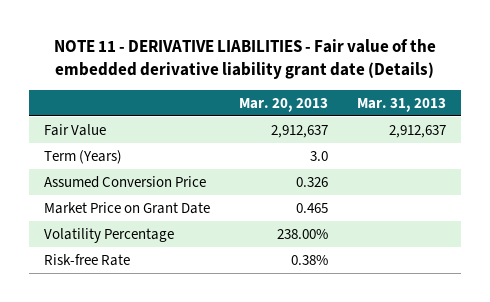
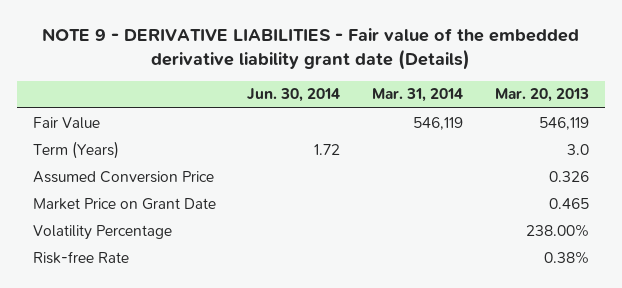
- NOTE 11 - DERIVATIVE LIABILITIES - Fair value of the embedded derivative liability grant date (Details)
+ NOTE 9 - DERIVATIVE LIABILITIES - Fair value of the embedded derivative liability grant date (Details)
- | Mar. 20, 2013 | Mar. 31, 2013
+ | Jun. 30, 2014 | Mar. 31, 2014 | Mar. 20, 2013
- Fair Value | 2,912,637 | 2,912,637
+ Fair Value | | 546,119 | 546,119

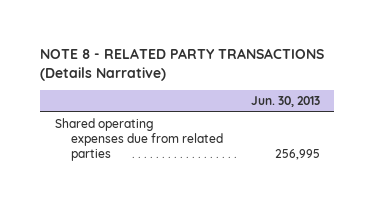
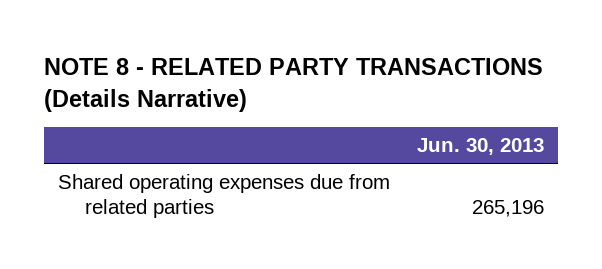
- Shared operating expenses due from related parties | 256,995
+ Shared operating expenses due from related parties | 265,196

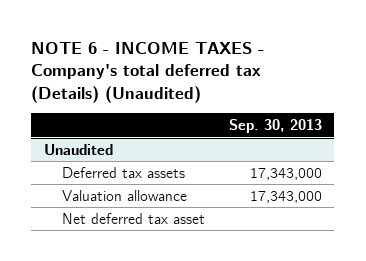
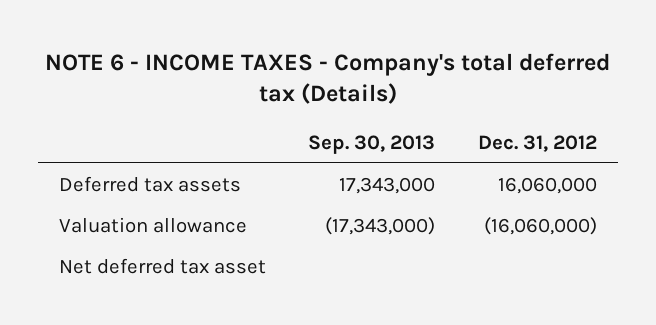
- NOTE 6 - INCOME TAXES - Company's total deferred tax (Details) (Unaudited)
+ NOTE 6 - INCOME TAXES - Company's total deferred tax (Details)
- | Sep. 30, 2013
+ | Sep. 30, 2013 | Dec. 31, 2012
- Unaudited
- Valuation allowance | 17,343,000
+ Valuation allowance | (17,343,000) | (16,060,000)

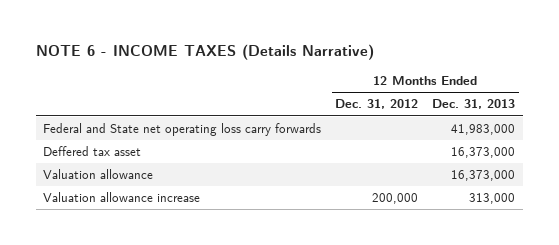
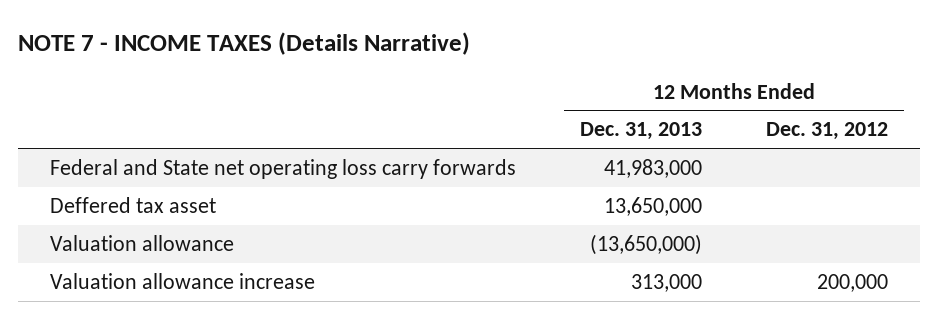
- NOTE 6 - INCOME TAXES (Details Narrative)
+ NOTE 7 - INCOME TAXES (Details Narrative)
- | 12 Months Ended Dec. 31, 2012 | 12 Months Ended Dec. 31, 2013
+ | 12 Months Ended Dec. 31, 2013 | 12 Months Ended Dec. 31, 2012
- Deffered tax asset | | 16,373,000
- Valuation allowance | | 16,373,000
+ Deffered tax asset | 13,650,000 |
+ Valuation allowance | (13,650,000) |

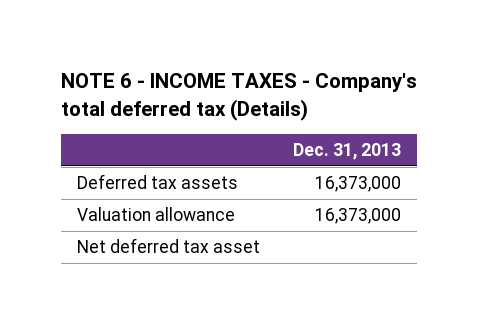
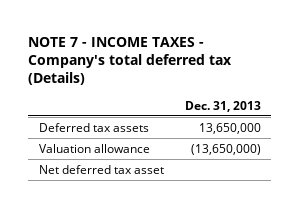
- NOTE 6 - INCOME TAXES - Company's total deferred tax (Details)
+ NOTE 7 - INCOME TAXES - Company's total deferred tax (Details)
- Deferred tax assets | 16,373,000
- Valuation allowance | 16,373,000
+ Deferred tax assets | 13,650,000
+ Valuation allowance | (13,650,000)

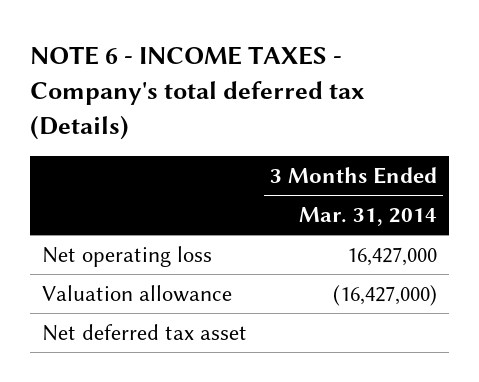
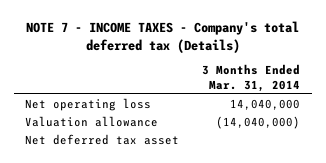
- NOTE 6 - INCOME TAXES - Company's total deferred tax (Details)
+ NOTE 7 - INCOME TAXES - Company's total deferred tax (Details)
- Net operating loss | 16,427,000
- Valuation allowance | (16,427,000)
+ Net operating loss | 14,040,000
+ Valuation allowance | (14,040,000)

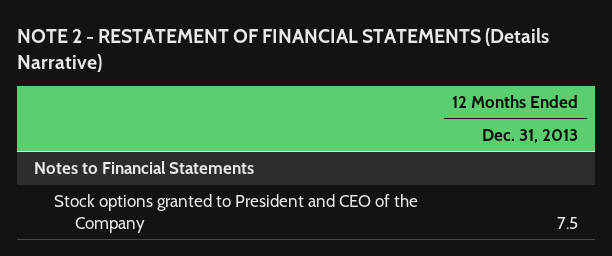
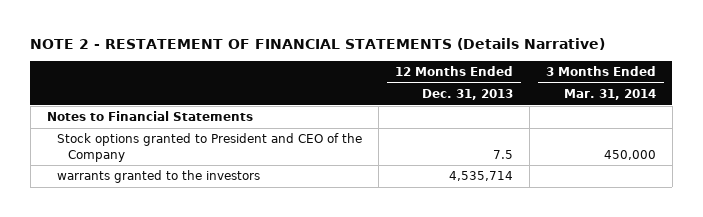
- | 12 Months Ended Dec. 31, 2013
+ | 12 Months Ended Dec. 31, 2013 | 3 Months Ended Mar. 31, 2014
+ warrants granted to the investors | 4,535,714 |

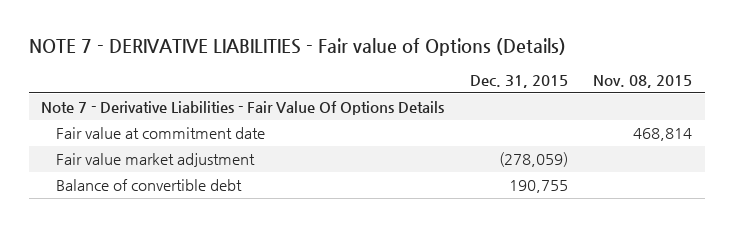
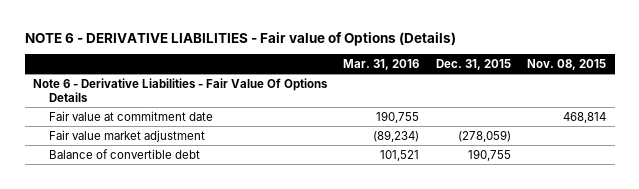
- NOTE 7 - DERIVATIVE LIABILITIES - Fair value of Options (Details)
+ NOTE 6 - DERIVATIVE LIABILITIES - Fair value of Options (Details)
- | Dec. 31, 2015 | Nov. 08, 2015
+ | Mar. 31, 2016 | Dec. 31, 2015 | Nov. 08, 2015
- Note 7 - Derivative Liabilities - Fair Value Of Options Details
+ Note 6 - Derivative Liabilities - Fair Value Of Options Details

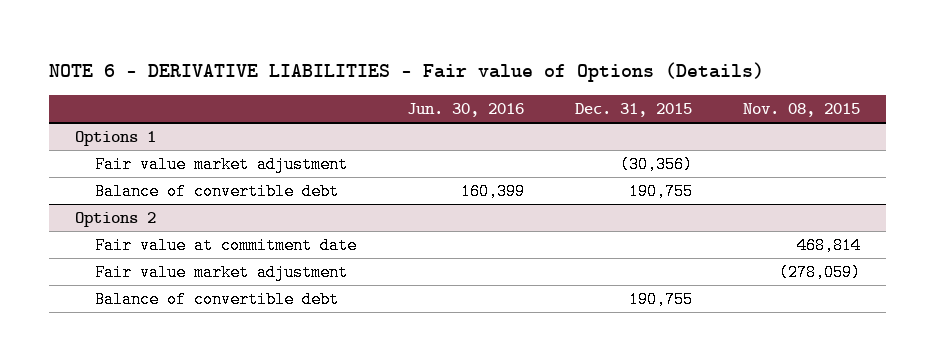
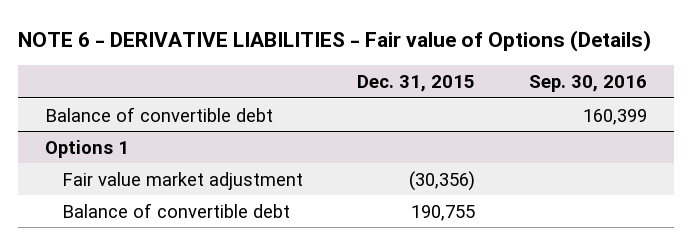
- | Jun. 30, 2016 | Dec. 31, 2015 | Nov. 08, 2015
+ | Dec. 31, 2015 | Sep. 30, 2016
+ Balance of convertible debt | | 160,399
- Options 2
- Fair value at commitment date | | | 468,814
- Fair value market adjustment | | | (278,059)
- Balance of convertible debt | | 190,755 |

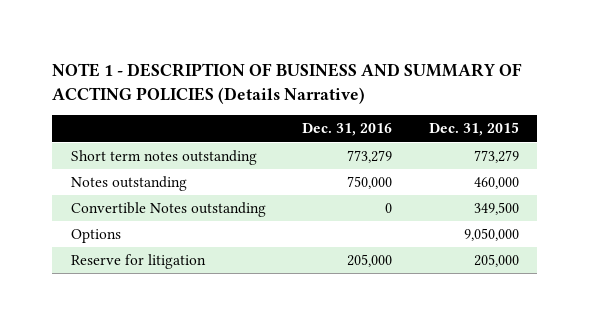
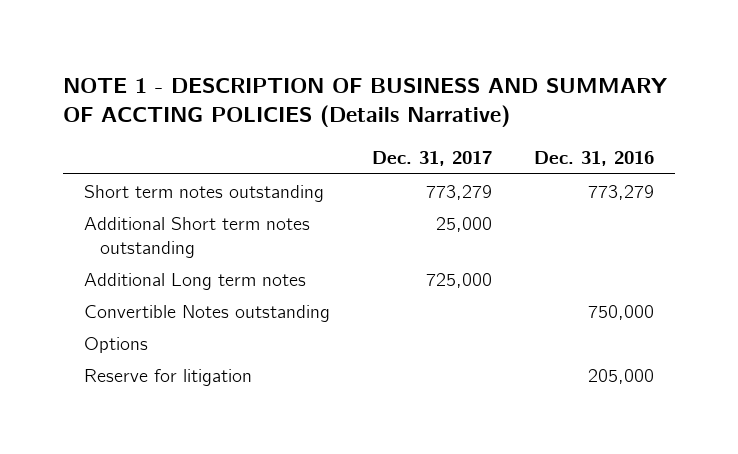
- | Dec. 31, 2016 | Dec. 31, 2015
+ | Dec. 31, 2017 | Dec. 31, 2016
- Notes outstanding | 750,000 | 460,000
- Convertible Notes outstanding | 0 | 349,500
+ Additional Short term notes outstanding | 25,000 |
+ Additional Long term notes | 725,000 |
+ Convertible Notes outstanding | | 750,000

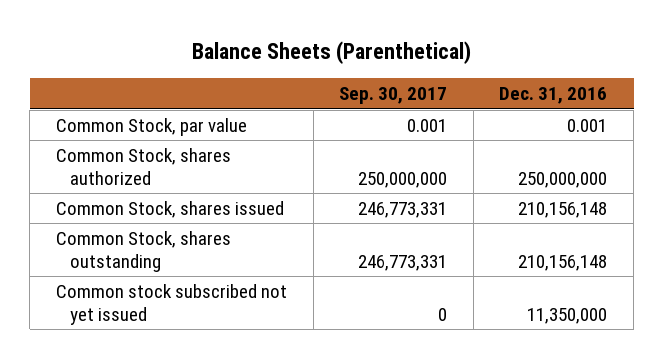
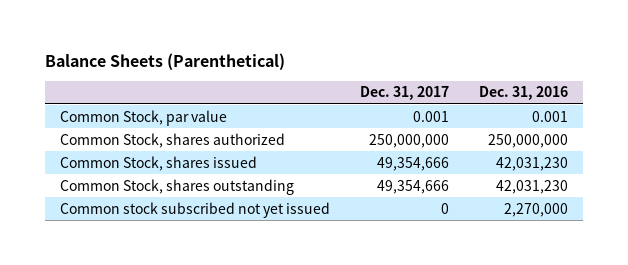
- | Sep. 30, 2017 | Dec. 31, 2016
+ | Dec. 31, 2017 | Dec. 31, 2016
- Common Stock, shares issued | 246,773,331 | 210,156,148
- Common Stock, shares outstanding | 246,773,331 | 210,156,148
- Common stock subscribed not yet issued | 0 | 11,350,000
+ Common Stock, shares issued | 49,354,666 | 42,031,230
+ Common Stock, shares outstanding | 49,354,666 | 42,031,230
+ Common stock subscribed not yet issued | 0 | 2,270,000

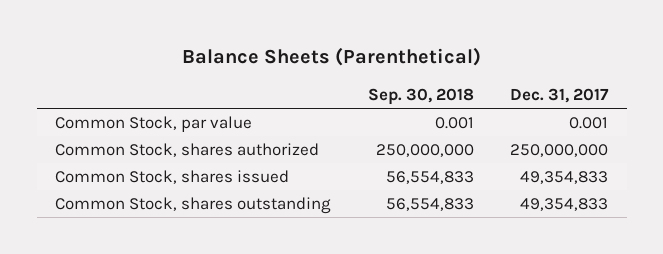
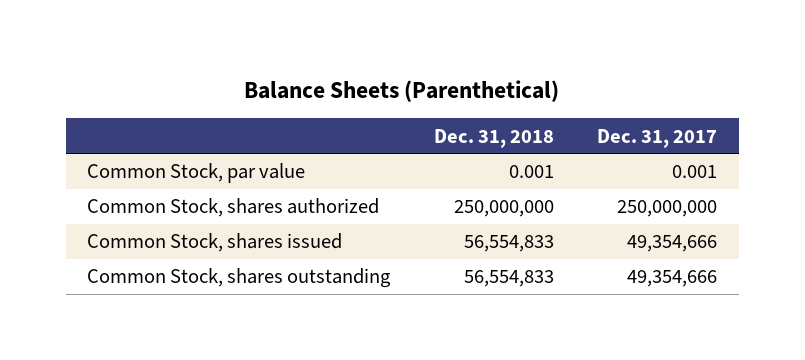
- | Sep. 30, 2018 | Dec. 31, 2017
+ | Dec. 31, 2018 | Dec. 31, 2017
- Common Stock, shares issued | 56,554,833 | 49,354,833
- Common Stock, shares outstanding | 56,554,833 | 49,354,833
+ Common Stock, shares issued | 56,554,833 | 49,354,666
+ Common Stock, shares outstanding | 56,554,833 | 49,354,666

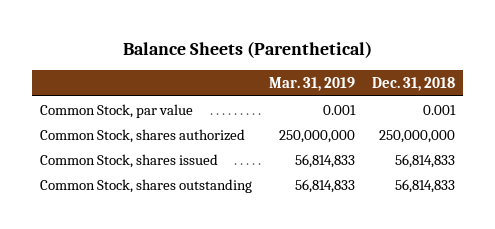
- | Dec. 31, 2018 | Dec. 31, 2017
+ | Mar. 31, 2019 | Dec. 31, 2018
- Common Stock, shares issued | 56,554,833 | 49,354,666
- Common Stock, shares outstanding | 56,554,833 | 49,354,666
+ Common Stock, shares issued | 56,814,833 | 56,814,833
+ Common Stock, shares outstanding | 56,814,833 | 56,814,833

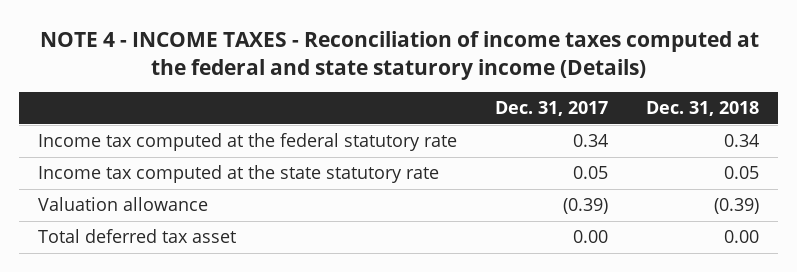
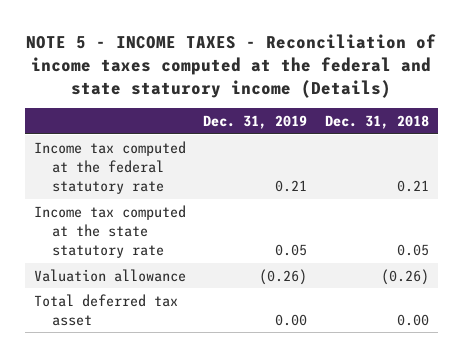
- NOTE 4 - INCOME TAXES - Reconciliation of income taxes computed at the federal and state staturory income (Details)
+ NOTE 5 - INCOME TAXES - Reconciliation of income taxes computed at the federal and state staturory income (Details)
- | Dec. 31, 2017 | Dec. 31, 2018
+ | Dec. 31, 2019 | Dec. 31, 2018
- Income tax computed at the federal statutory rate | 0.34 | 0.34
+ Income tax computed at the federal statutory rate | 0.21 | 0.21
- Valuation allowance | (0.39) | (0.39)
+ Valuation allowance | (0.26) | (0.26)

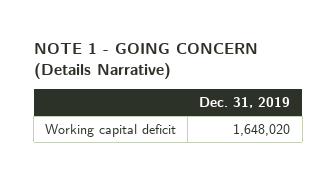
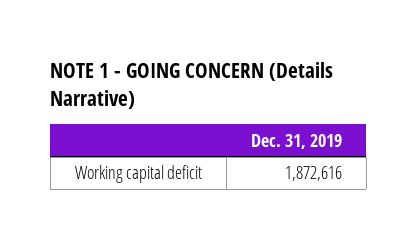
- Working capital deficit | 1,648,020
+ Working capital deficit | 1,872,616

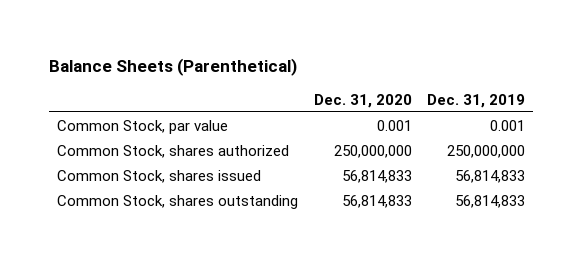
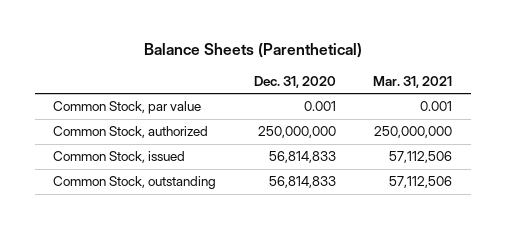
- | Dec. 31, 2020 | Dec. 31, 2019
+ | Dec. 31, 2020 | Mar. 31, 2021
- Common Stock, shares authorized | 250,000,000 | 250,000,000
- Common Stock, shares issued | 56,814,833 | 56,814,833
- Common Stock, shares outstanding | 56,814,833 | 56,814,833
+ Common Stock, authorized | 250,000,000 | 250,000,000
+ Common Stock, issued | 56,814,833 | 57,112,506
+ Common Stock, outstanding | 56,814,833 | 57,112,506

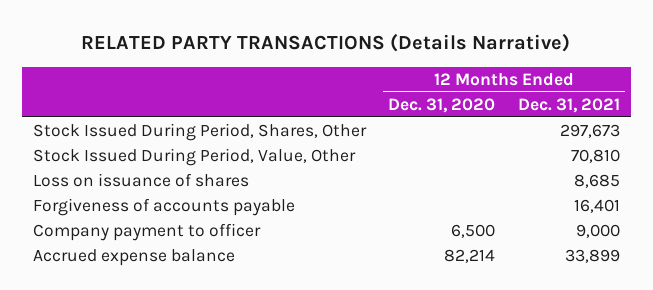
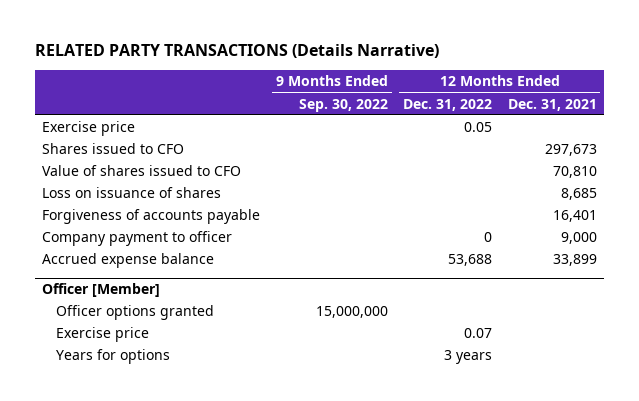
- | 12 Months Ended Dec. 31, 2020 | 12 Months Ended Dec. 31, 2021
+ | 9 Months Ended Sep. 30, 2022 | 12 Months Ended Dec. 31, 2022 | 12 Months Ended Dec. 31, 2021
- Stock Issued During Period, Shares, Other | | 297,673
- Stock Issued During Period, Value, Other | | 70,810
+ Exercise price | | 0.05 |
+ Shares issued to CFO | | | 297,673
+ Value of shares issued to CFO | | | 70,810
+ Officer [Member]
+ Officer options granted | 15,000,000 | |
+ Exercise price | | 0.07 |
+ Years for options | | 3 years |

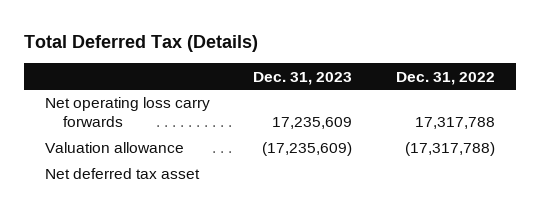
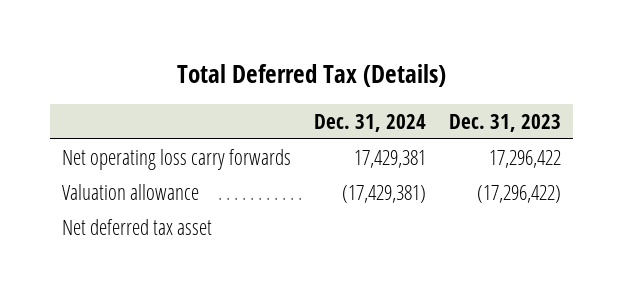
- | Dec. 31, 2023 | Dec. 31, 2022
+ | Dec. 31, 2024 | Dec. 31, 2023
- Net operating loss carry forwards | 17,235,609 | 17,317,788
- Valuation allowance | (17,235,609) | (17,317,788)
+ Net operating loss carry forwards | 17,429,381 | 17,296,422
+ Valuation allowance | (17,429,381) | (17,296,422)

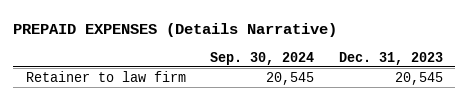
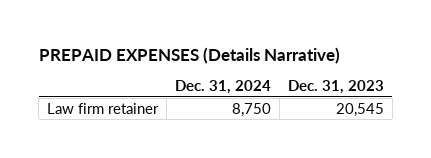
- | Sep. 30, 2024 | Dec. 31, 2023
+ | Dec. 31, 2024 | Dec. 31, 2023
- Retainer to law firm | 20,545 | 20,545
+ Law firm retainer | 8,750 | 20,545

